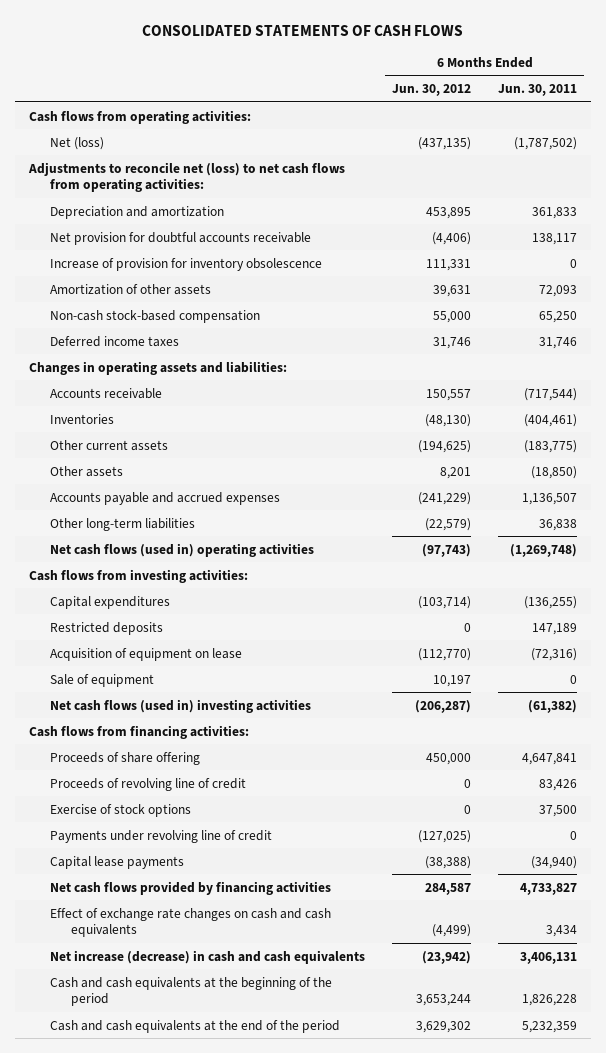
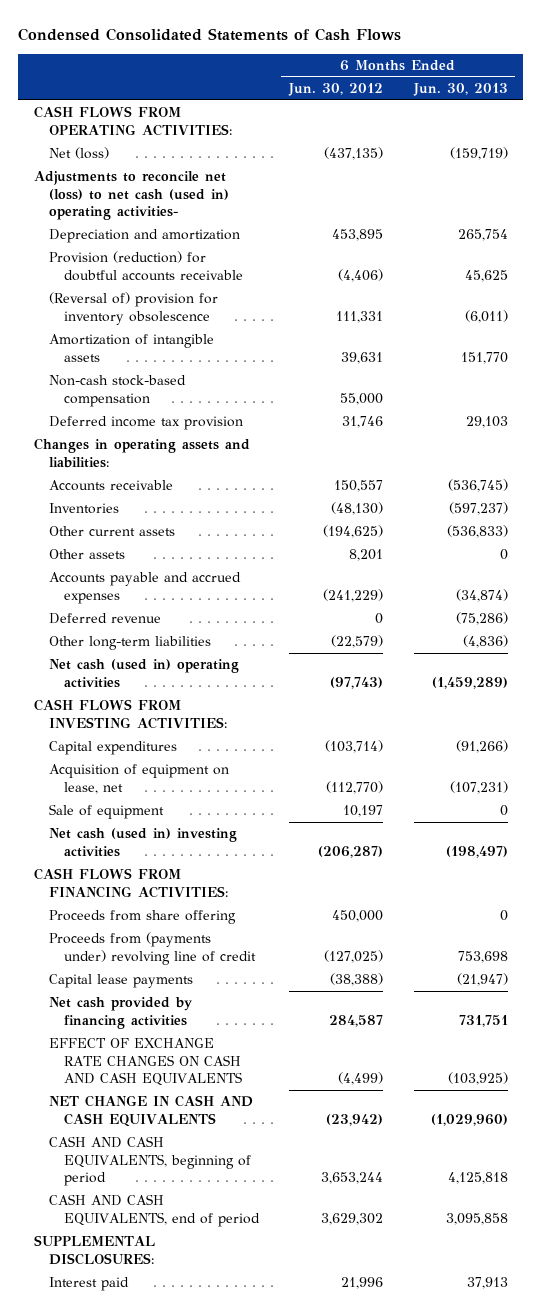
- CONSOLIDATED STATEMENTS OF CASH FLOWS
+ Condensed Consolidated Statements of Cash Flows
- | 6 Months Ended Jun. 30, 2012 | 6 Months Ended Jun. 30, 2011
+ | 6 Months Ended Jun. 30, 2012 | 6 Months Ended Jun. 30, 2013
- Cash flows from operating activities:
+ CASH FLOWS FROM OPERATING ACTIVITIES:
- Adjustments to reconcile net (loss) to net cash flows from operating activities:
+ Adjustments to reconcile net (loss) to net cash (used in) operating activities-
- Net provision for doubtful accounts receivable | (4,406) | 138,117
- Increase of provision for inventory obsolescence | 111,331 | 0
- Amortization of other assets | 39,631 | 72,093
+ Provision (reduction) for doubtful accounts receivable | (4,406) | 45,625
+ (Reversal of) provision for inventory obsolescence | 111,331 | (6,011)
+ Amortization of intangible assets | 39,631 | 151,770
- Deferred income taxes | 31,746 | 31,746
+ Deferred income tax provision | 31,746 | 29,103
+ Deferred revenue | 0 | (75,286)
- Net cash flows (used in) operating activities | (97,743) | (1,269,748)
- Cash flows from investing activities:
+ Net cash (used in) operating activities | (97,743) | (1,459,289)
+ CASH FLOWS FROM INVESTING ACTIVITIES:
- Restricted deposits | 0 | 147,189
- Acquisition of equipment on lease | (112,770) | (72,316)
+ Acquisition of equipment on lease, net | (112,770) | (107,231)
- Net cash flows (used in) investing activities | (206,287) | (61,382)
- Cash flows from financing activities:
- Proceeds of share offering | 450,000 | 4,647,841
- Proceeds of revolving line of credit | 0 | 83,426
- Exercise of stock options | 0 | 37,500
- Payments under revolving line of credit | (127,025) | 0
+ Net cash (used in) investing activities | (206,287) | (198,497)
+ CASH FLOWS FROM FINANCING ACTIVITIES:
+ Proceeds from share offering | 450,000 | 0
+ Proceeds from (payments under) revolving line of credit | (127,025) | 753,698
- Net cash flows provided by financing activities | 284,587 | 4,733,827
- Effect of exchange rate changes on cash and cash equivalents | (4,499) | 3,434
- Net increase (decrease) in cash and cash equivalents | (23,942) | 3,406,131
- Cash and cash equivalents at the beginning of the period | 3,653,244 | 1,826,228
- Cash and cash equivalents at the end of the period | 3,629,302 | 5,232,359
+ Net cash provided by financing activities | 284,587 | 731,751
+ EFFECT OF EXCHANGE RATE CHANGES ON CASH AND CASH EQUIVALENTS | (4,499) | (103,925)
+ NET CHANGE IN CASH AND CASH EQUIVALENTS | (23,942) | (1,029,960)
+ CASH AND CASH EQUIVALENTS, beginning of period | 3,653,244 | 4,125,818
+ CASH AND CASH EQUIVALENTS, end of period | 3,629,302 | 3,095,858
+ SUPPLEMENTAL DISCLOSURES:
+ Interest paid | 21,996 | 37,913

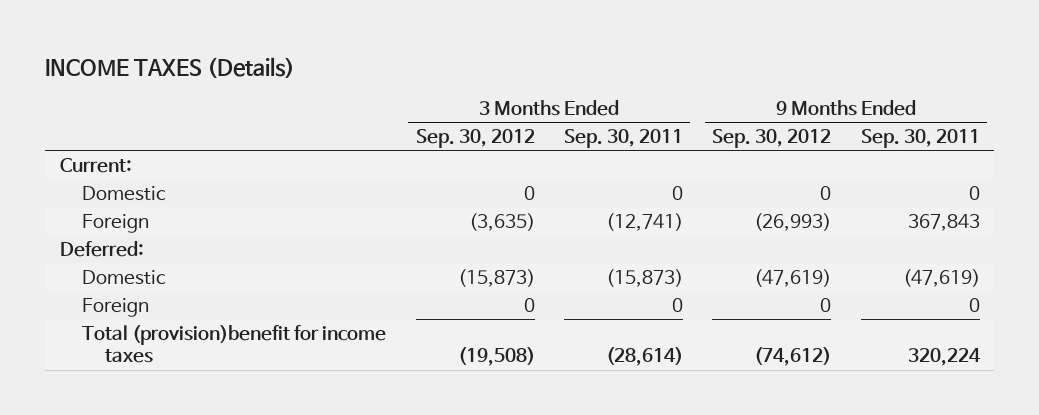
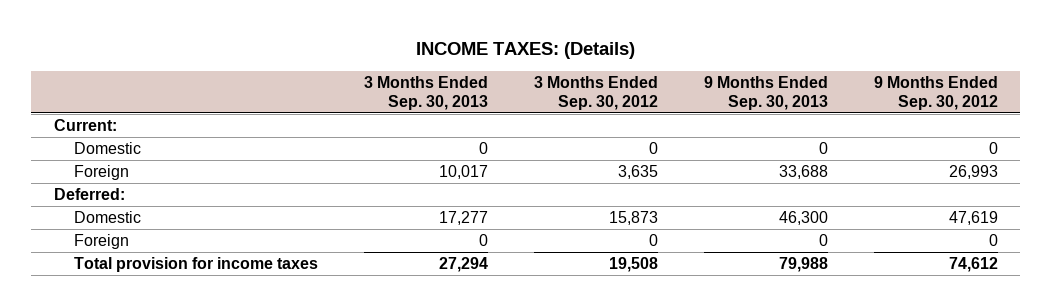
- INCOME TAXES (Details)
+ INCOME TAXES: (Details)
- | 3 Months Ended Sep. 30, 2012 | 3 Months Ended Sep. 30, 2011 | 9 Months Ended Sep. 30, 2012 | 9 Months Ended Sep. 30, 2011
+ | 3 Months Ended Sep. 30, 2013 | 3 Months Ended Sep. 30, 2012 | 9 Months Ended Sep. 30, 2013 | 9 Months Ended Sep. 30, 2012
- Foreign | (3,635) | (12,741) | (26,993) | 367,843
+ Foreign | 10,017 | 3,635 | 33,688 | 26,993
- Domestic | (15,873) | (15,873) | (47,619) | (47,619)
+ Domestic | 17,277 | 15,873 | 46,300 | 47,619
- Total (provision)benefit for income taxes | (19,508) | (28,614) | (74,612) | 320,224
+ Total provision for income taxes | 27,294 | 19,508 | 79,988 | 74,612

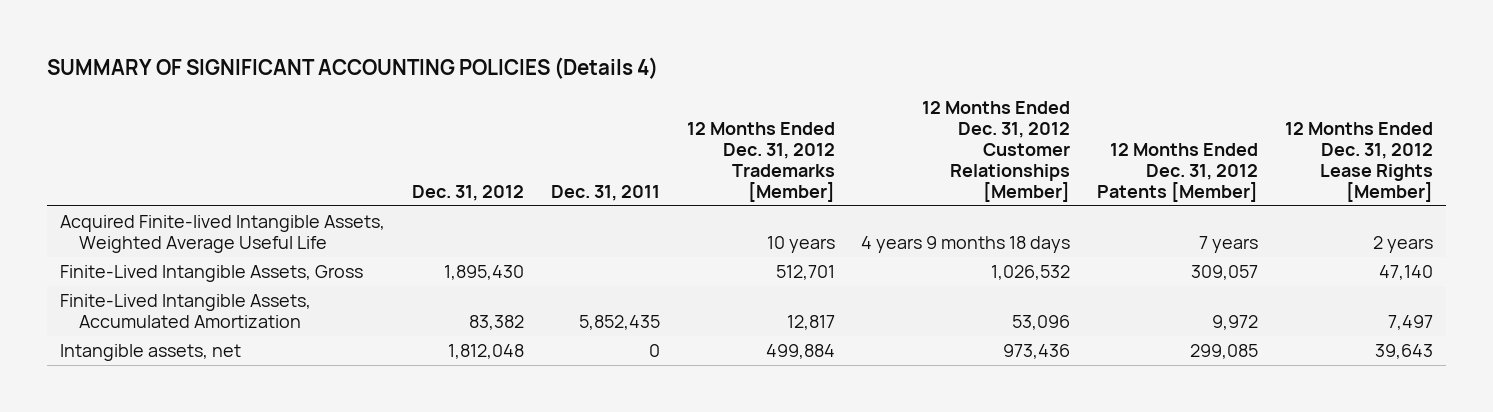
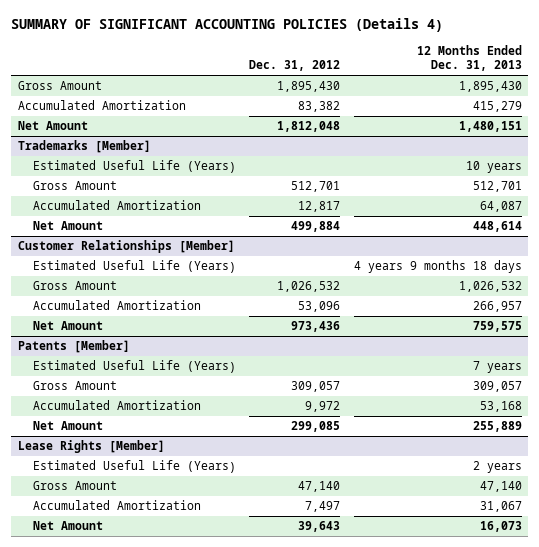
- | Dec. 31, 2012 | Dec. 31, 2011 | 12 Months Ended Dec. 31, 2012 Trademarks [Member] | 12 Months Ended Dec. 31, 2012 Customer Relationships [Member] | 12 Months Ended Dec. 31, 2012 Patents [Member] | 12 Months Ended Dec. 31, 2012 Lease Rights [Member]
+ | Dec. 31, 2012 | 12 Months Ended Dec. 31, 2013
- Acquired Finite-lived Intangible Assets, Weighted Average Useful Life | | | 10 years | 4 years 9 months 18 days | 7 years | 2 years
- Finite-Lived Intangible Assets, Gross | 1,895,430 | | 512,701 | 1,026,532 | 309,057 | 47,140
- Finite-Lived Intangible Assets, Accumulated Amortization | 83,382 | 5,852,435 | 12,817 | 53,096 | 9,972 | 7,497
- Intangible assets, net | 1,812,048 | 0 | 499,884 | 973,436 | 299,085 | 39,643
+ Gross Amount | 1,895,430 | 1,895,430
+ Accumulated Amortization | 83,382 | 415,279
+ Net Amount | 1,812,048 | 1,480,151
+ Trademarks [Member]
+ Estimated Useful Life (Years) | | 10 years
+ Gross Amount | 512,701 | 512,701
+ Accumulated Amortization | 12,817 | 64,087
+ Net Amount | 499,884 | 448,614
+ Customer Relationships [Member]
+ Estimated Useful Life (Years) | | 4 years 9 months 18 days
+ Gross Amount | 1,026,532 | 1,026,532
+ Accumulated Amortization | 53,096 | 266,957
+ Net Amount | 973,436 | 759,575
+ Patents [Member]
+ Estimated Useful Life (Years) | | 7 years
+ Gross Amount | 309,057 | 309,057
+ Accumulated Amortization | 9,972 | 53,168
+ Net Amount | 299,085 | 255,889
+ Lease Rights [Member]
+ Estimated Useful Life (Years) | | 2 years
+ Gross Amount | 47,140 | 47,140
+ Accumulated Amortization | 7,497 | 31,067
+ Net Amount | 39,643 | 16,073

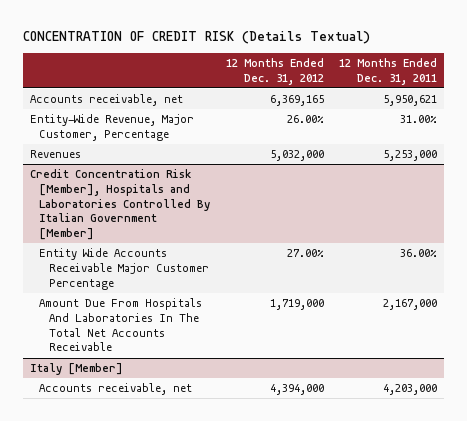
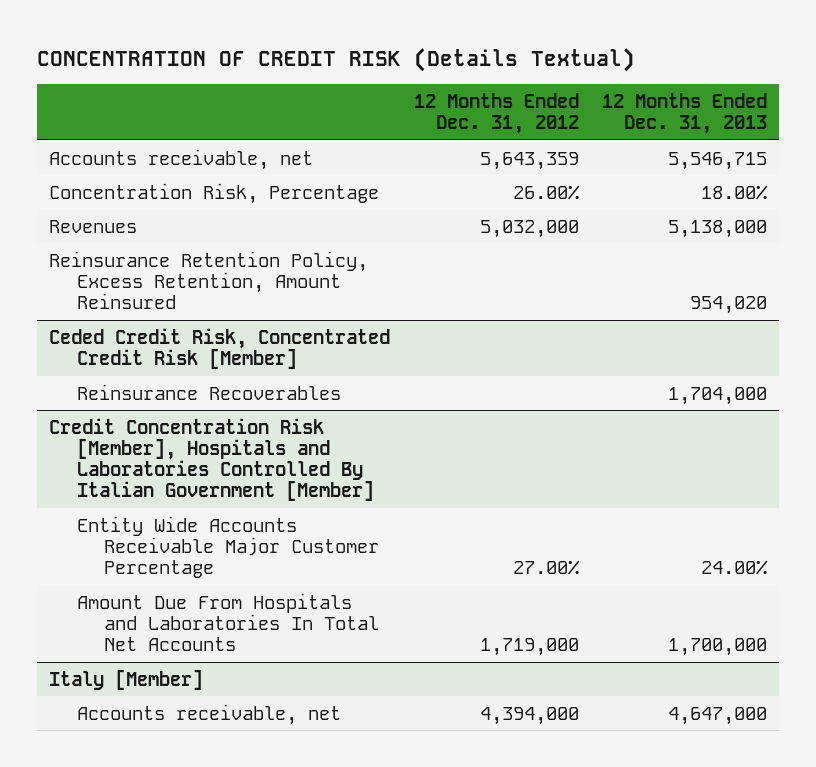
- | 12 Months Ended Dec. 31, 2012 | 12 Months Ended Dec. 31, 2011
+ | 12 Months Ended Dec. 31, 2012 | 12 Months Ended Dec. 31, 2013
- Accounts receivable, net | 6,369,165 | 5,950,621
- Entity-Wide Revenue, Major Customer, Percentage | 26.00% | 31.00%
+ Accounts receivable, net | 5,643,359 | 5,546,715
+ Concentration Risk, Percentage | 26.00% | 18.00%
+ Reinsurance Retention Policy, Excess Retention, Amount Reinsured | | 954,020
+ Ceded Credit Risk, Concentrated Credit Risk [Member]
+ Reinsurance Recoverables | | 1,704,000
@ Credit Concentration Risk [Member], Hospitals and Laboratories Controlled By Italian Government [Member]
- Amount Due From Hospitals And Laboratories In The Total Net Accounts Receivable | 1,719,000 | 2,167,000
+ Amount Due From Hospitals and Laboratories In Total Net Accounts | 1,719,000 | 1,700,000

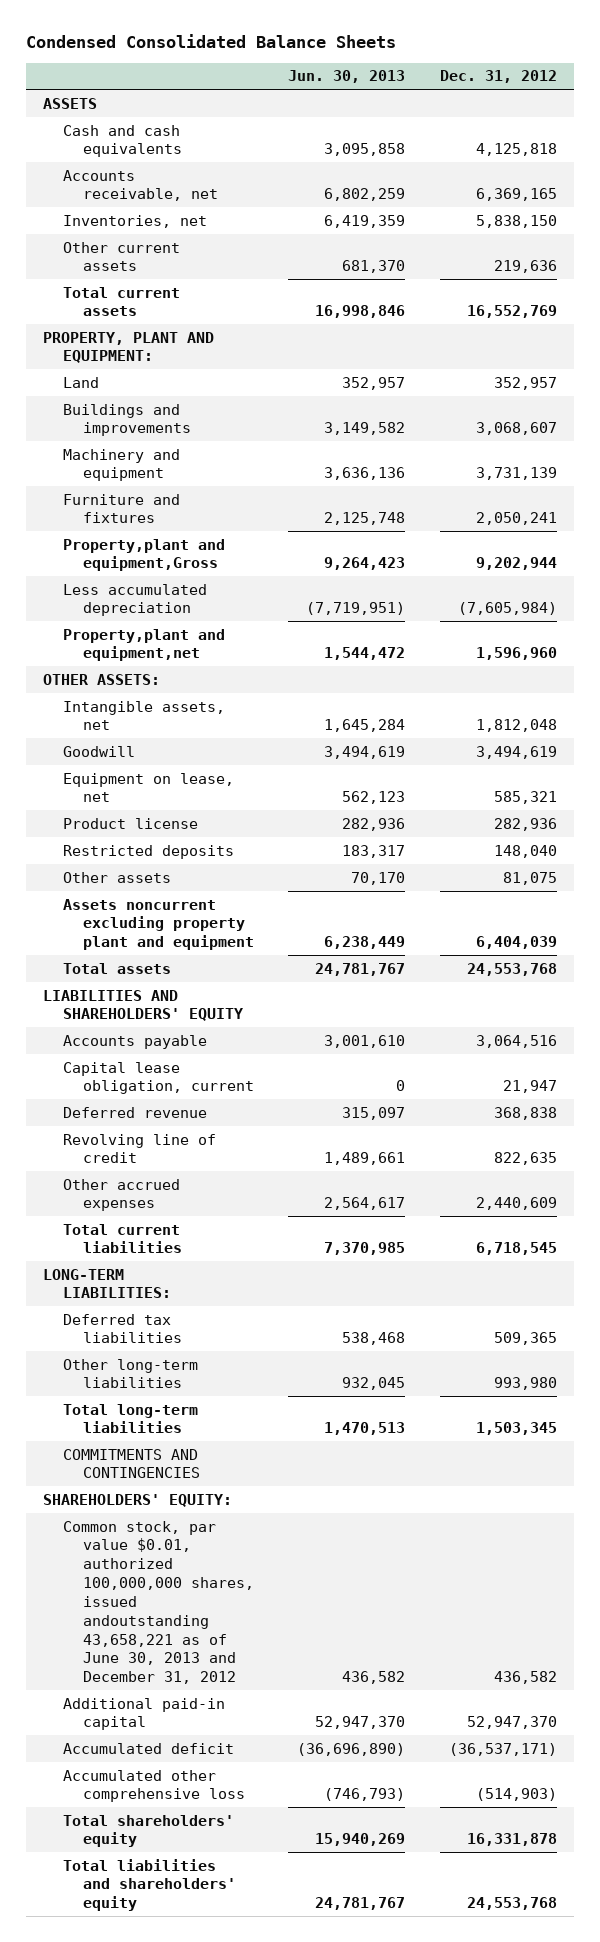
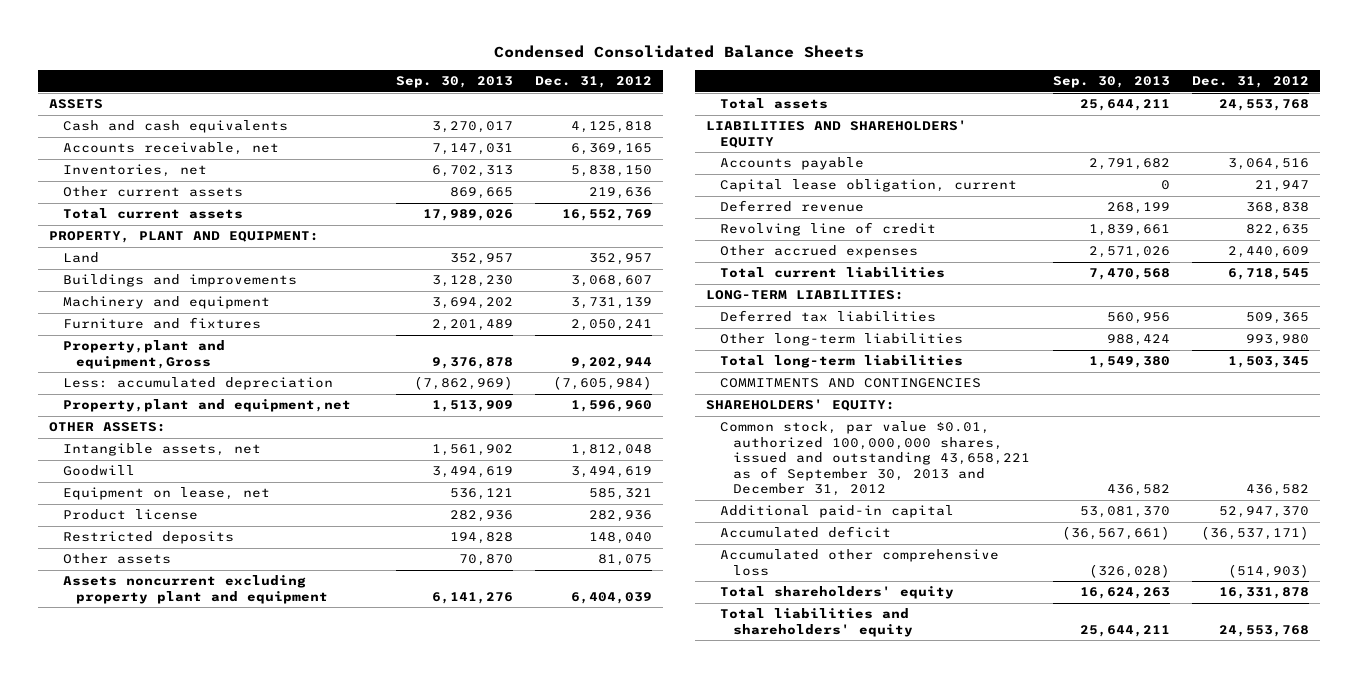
- | Jun. 30, 2013 | Dec. 31, 2012
+ | Sep. 30, 2013 | Dec. 31, 2012
- Less accumulated depreciation | (7,719,951) | (7,605,984)
+ Less: accumulated depreciation | (7,862,969) | (7,605,984)
- Common stock, par value $0.01, authorized 100,000,000 shares, issued andoutstanding 43,658,221 as of June 30, 2013 and December 31, 2012 | 436,582 | 436,582
+ Common stock, par value $0.01, authorized 100,000,000 shares, issued and outstanding 43,658,221 as of September 30, 2013 and December 31, 2012 | 436,582 | 436,582

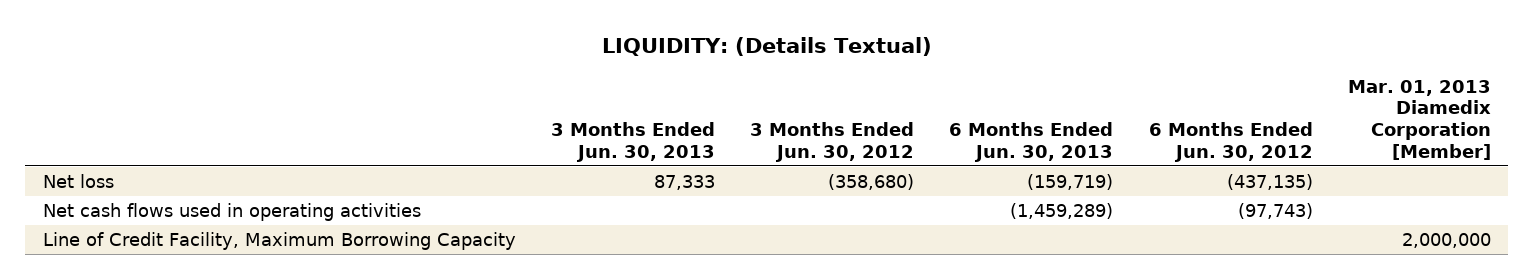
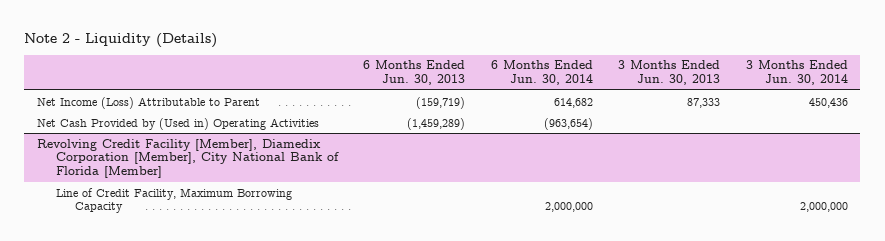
- LIQUIDITY: (Details Textual)
+ Note 2 - Liquidity (Details)
- | 3 Months Ended Jun. 30, 2013 | 3 Months Ended Jun. 30, 2012 | 6 Months Ended Jun. 30, 2013 | 6 Months Ended Jun. 30, 2012 | Mar. 01, 2013 Diamedix Corporation [Member]
+ | 6 Months Ended Jun. 30, 2013 | 6 Months Ended Jun. 30, 2014 | 3 Months Ended Jun. 30, 2013 | 3 Months Ended Jun. 30, 2014
- Net loss | 87,333 | (358,680) | (159,719) | (437,135) |
- Net cash flows used in operating activities | | | (1,459,289) | (97,743) |
+ Net Income (Loss) Attributable to Parent | (159,719) | 614,682 | 87,333 | 450,436
+ Net Cash Provided by (Used in) Operating Activities | (1,459,289) | (963,654) | |
+ Revolving Credit Facility [Member], Diamedix Corporation [Member], City National Bank of Florida [Member]

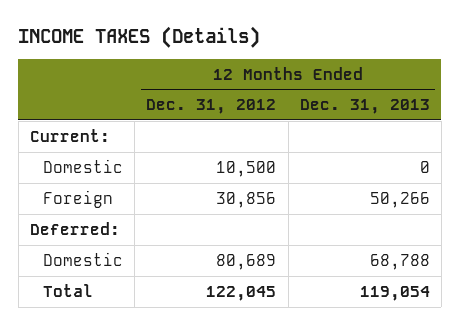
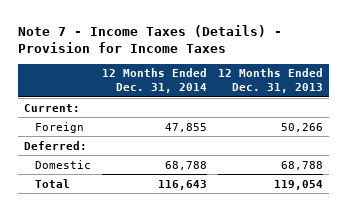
- INCOME TAXES (Details)
+ Note 7 - Income Taxes (Details) - Provision for Income Taxes
- | 12 Months Ended Dec. 31, 2012 | 12 Months Ended Dec. 31, 2013
+ | 12 Months Ended Dec. 31, 2014 | 12 Months Ended Dec. 31, 2013
- Domestic | 10,500 | 0

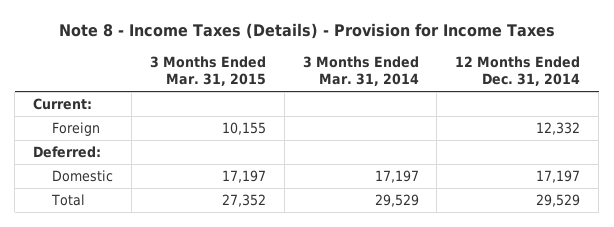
- Note 7 - Income Taxes (Details) - Provision for Income Taxes
+ Note 8 - Income Taxes (Details) - Provision for Income Taxes
- | 12 Months Ended Dec. 31, 2014 | 12 Months Ended Dec. 31, 2013
+ | 3 Months Ended Mar. 31, 2015 | 3 Months Ended Mar. 31, 2014 | 12 Months Ended Dec. 31, 2014
- Foreign | 47,855 | 50,266
+ Foreign | 10,155 | | 12,332
- Domestic | 68,788 | 68,788
- Total | 116,643 | 119,054
+ Domestic | 17,197 | 17,197 | 17,197
+ Total | 27,352 | 29,529 | 29,529

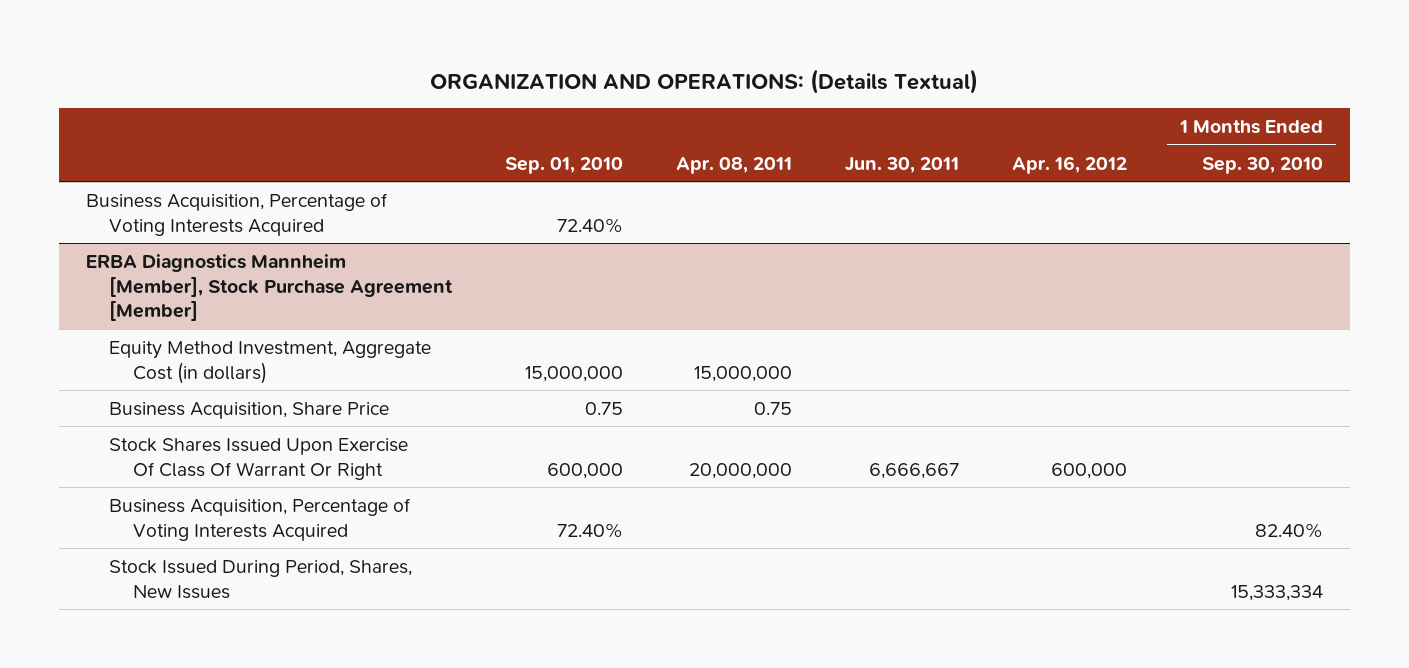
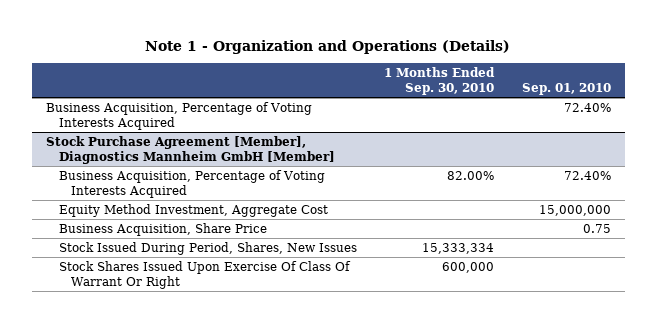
- ORGANIZATION AND OPERATIONS: (Details Textual)
+ Note 1 - Organization and Operations (Details)
- | Sep. 01, 2010 | Apr. 08, 2011 | Jun. 30, 2011 | Apr. 16, 2012 | 1 Months Ended Sep. 30, 2010
+ | 1 Months Ended Sep. 30, 2010 | Sep. 01, 2010
- ERBA Diagnostics Mannheim [Member], Stock Purchase Agreement [Member]
- Equity Method Investment, Aggregate Cost (in dollars) | 15,000,000 | 15,000,000 | | |
+ Stock Purchase Agreement [Member], Diagnostics Mannheim GmbH [Member]
+ Business Acquisition, Percentage of Voting Interests Acquired | 82.00% | 72.40%
+ Equity Method Investment, Aggregate Cost | | 15,000,000
- Stock Shares Issued Upon Exercise Of Class Of Warrant Or Right | 600,000 | 20,000,000 | 6,666,667 | 600,000 |
- Business Acquisition, Percentage of Voting Interests Acquired | 72.40% | | | | 82.40%
+ Stock Shares Issued Upon Exercise Of Class Of Warrant Or Right | 600,000 |

